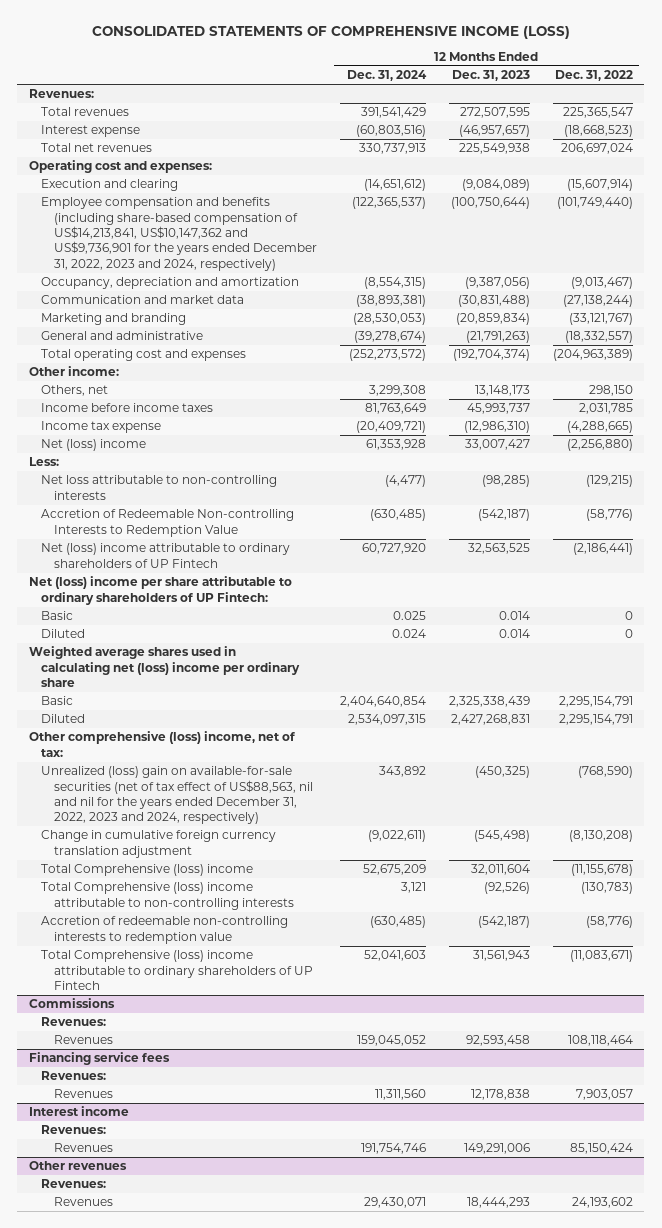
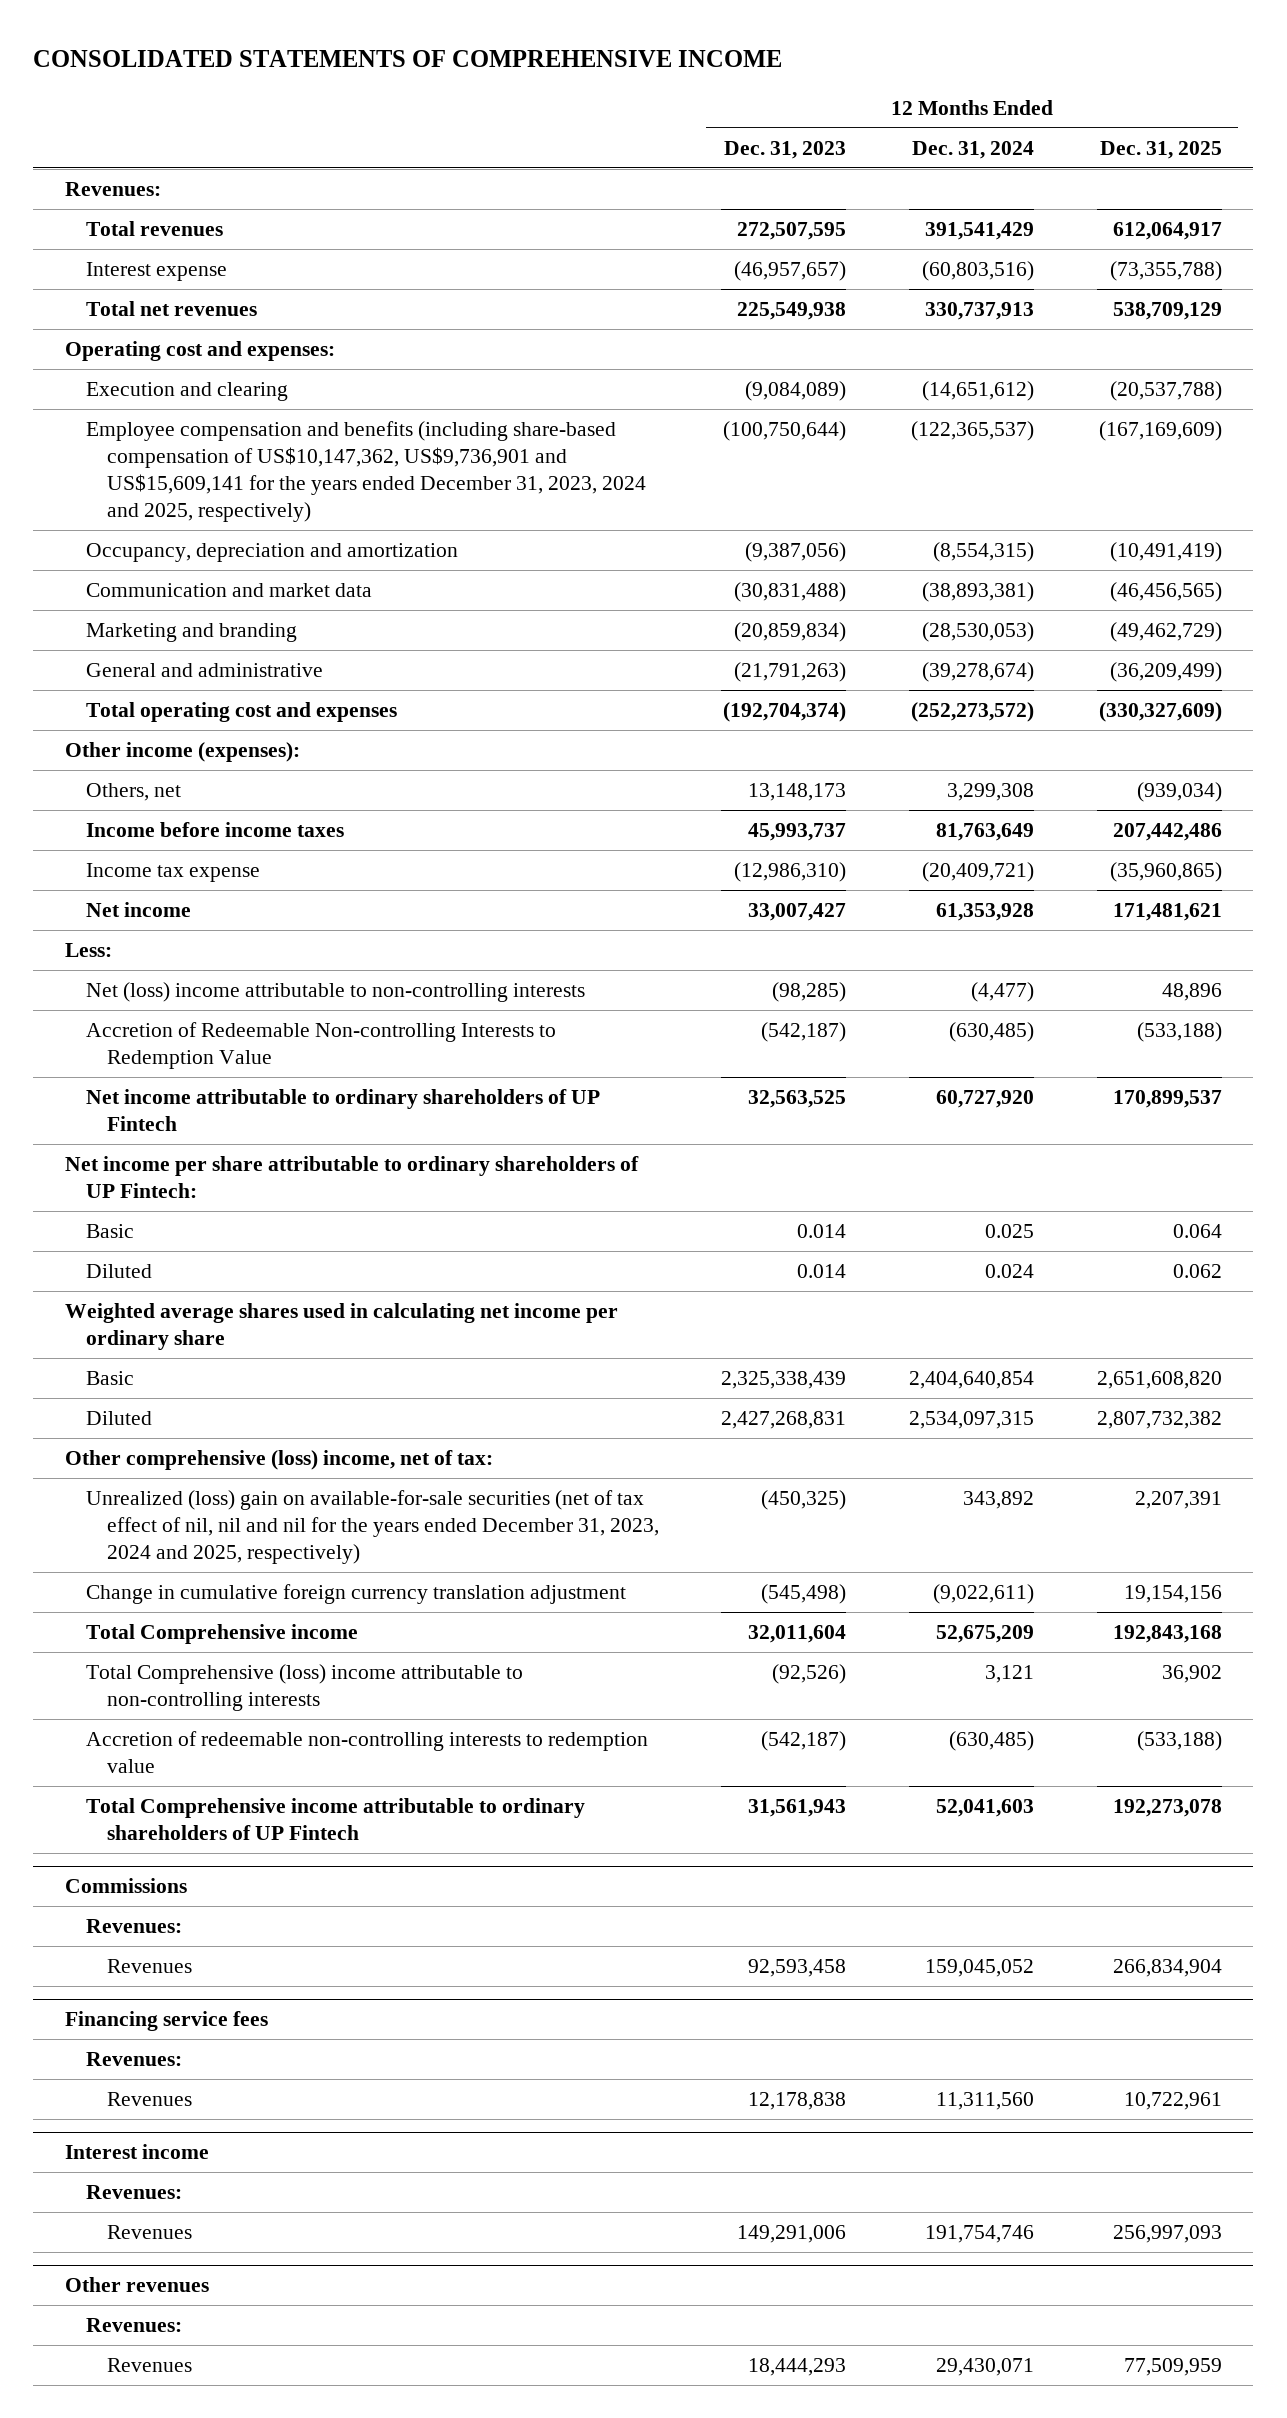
- CONSOLIDATED STATEMENTS OF COMPREHENSIVE INCOME (LOSS)
+ CONSOLIDATED STATEMENTS OF COMPREHENSIVE INCOME
- | 12 Months Ended Dec. 31, 2024 | 12 Months Ended Dec. 31, 2023 | 12 Months Ended Dec. 31, 2022
+ | 12 Months Ended Dec. 31, 2023 | 12 Months Ended Dec. 31, 2024 | 12 Months Ended Dec. 31, 2025
- Employee compensation and benefits (including share-based compensation of US$14,213,841, US$10,147,362 and US$9,736,901 for the years ended December 31, 2022, 2023 and 2024, respectively) | (122,365,537) | (100,750,644) | (101,749,440)
+ Employee compensation and benefits (including share-based compensation of US$10,147,362, US$9,736,901 and US$15,609,141 for the years ended December 31, 2023, 2024 and 2025, respectively) | (100,750,644) | (122,365,537) | (167,169,609)
- Other income:
+ Other income (expenses):
- Net (loss) income | 61,353,928 | 33,007,427 | (2,256,880)
+ Net income | 33,007,427 | 61,353,928 | 171,481,621
- Net loss attributable to non-controlling interests | (4,477) | (98,285) | (129,215)
+ Net (loss) income attributable to non-controlling interests | (98,285) | (4,477) | 48,896
- Net (loss) income attributable to ordinary shareholders of UP Fintech | 60,727,920 | 32,563,525 | (2,186,441)
- Net (loss) income per share attributable to ordinary shareholders of UP Fintech:
+ Net income attributable to ordinary shareholders of UP Fintech | 32,563,525 | 60,727,920 | 170,899,537
+ Net income per share attributable to ordinary shareholders of UP Fintech:
- Weighted average shares used in calculating net (loss) income per ordinary share
+ Weighted average shares used in calculating net income per ordinary share
- Unrealized (loss) gain on available-for-sale securities (net of tax effect of US$88,563, nil and nil for the years ended December 31, 2022, 2023 and 2024, respectively) | 343,892 | (450,325) | (768,590)
+ Unrealized (loss) gain on available-for-sale securities (net of tax effect of nil, nil and nil for the years ended December 31, 2023, 2024 and 2025, respectively) | (450,325) | 343,892 | 2,207,391
- Total Comprehensive (loss) income | 52,675,209 | 32,011,604 | (11,155,678)
+ Total Comprehensive income | 32,011,604 | 52,675,209 | 192,843,168
- Total Comprehensive (loss) income attributable to ordinary shareholders of UP Fintech | 52,041,603 | 31,561,943 | (11,083,671)
+ Total Comprehensive income attributable to ordinary shareholders of UP Fintech | 31,561,943 | 52,041,603 | 192,273,078

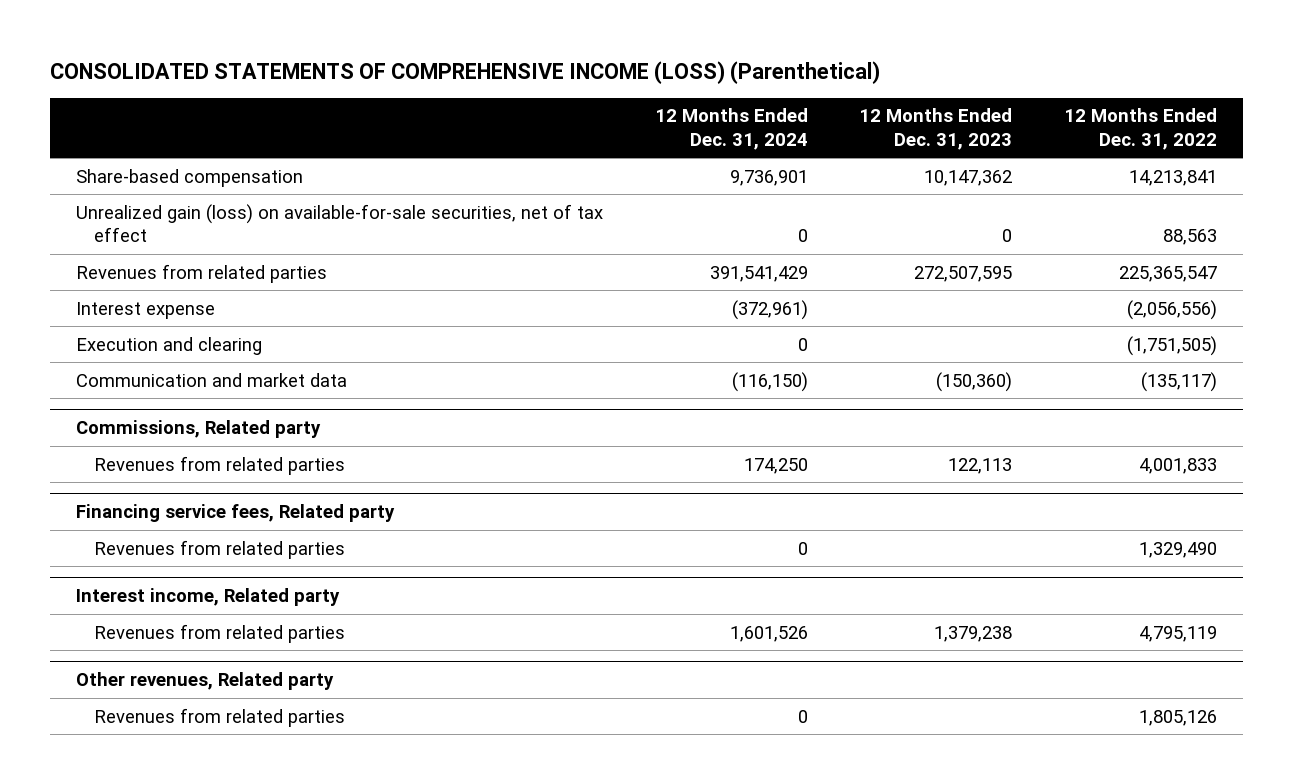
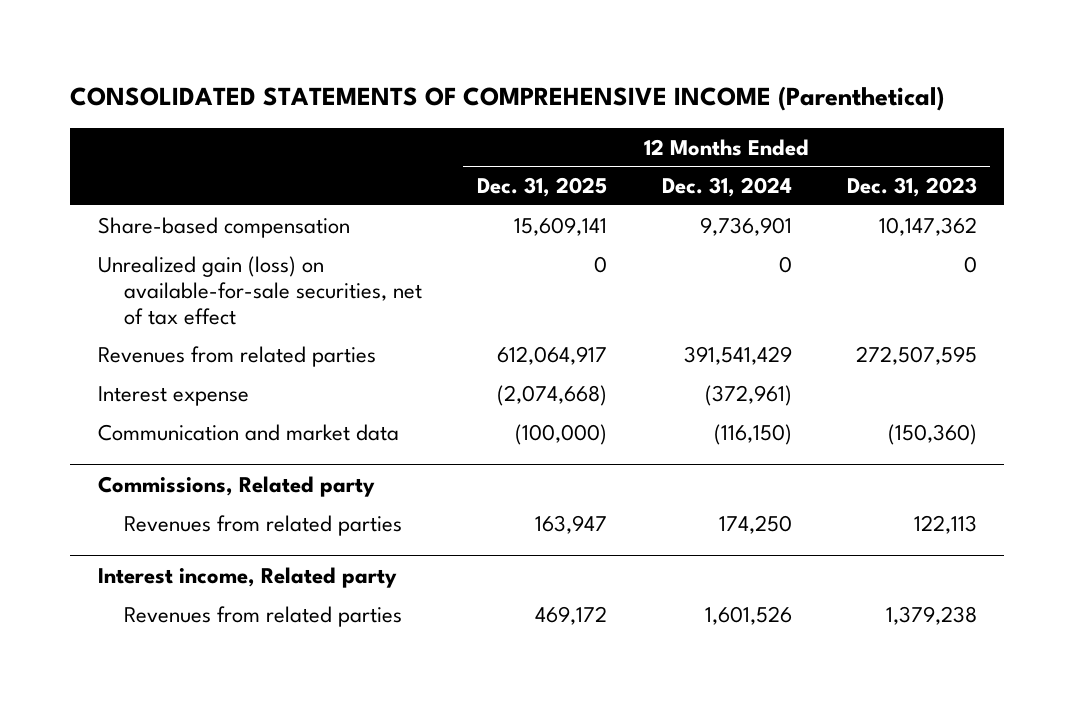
- CONSOLIDATED STATEMENTS OF COMPREHENSIVE INCOME (LOSS) (Parenthetical)
+ CONSOLIDATED STATEMENTS OF COMPREHENSIVE INCOME (Parenthetical)
- | 12 Months Ended Dec. 31, 2024 | 12 Months Ended Dec. 31, 2023 | 12 Months Ended Dec. 31, 2022
+ | 12 Months Ended Dec. 31, 2025 | 12 Months Ended Dec. 31, 2024 | 12 Months Ended Dec. 31, 2023
- Execution and clearing | 0 | | (1,751,505)
- Financing service fees, Related party
- Revenues from related parties | 0 | | 1,329,490
- Other revenues, Related party
- Revenues from related parties | 0 | | 1,805,126

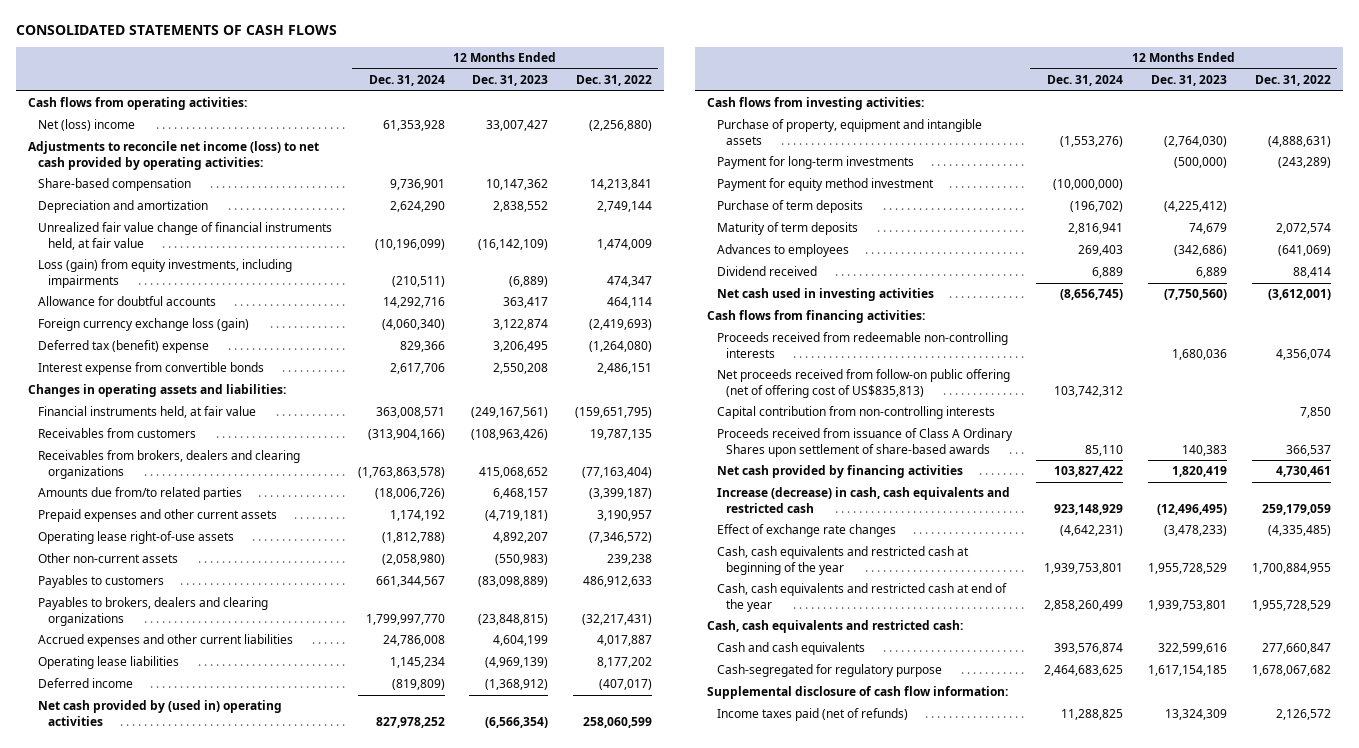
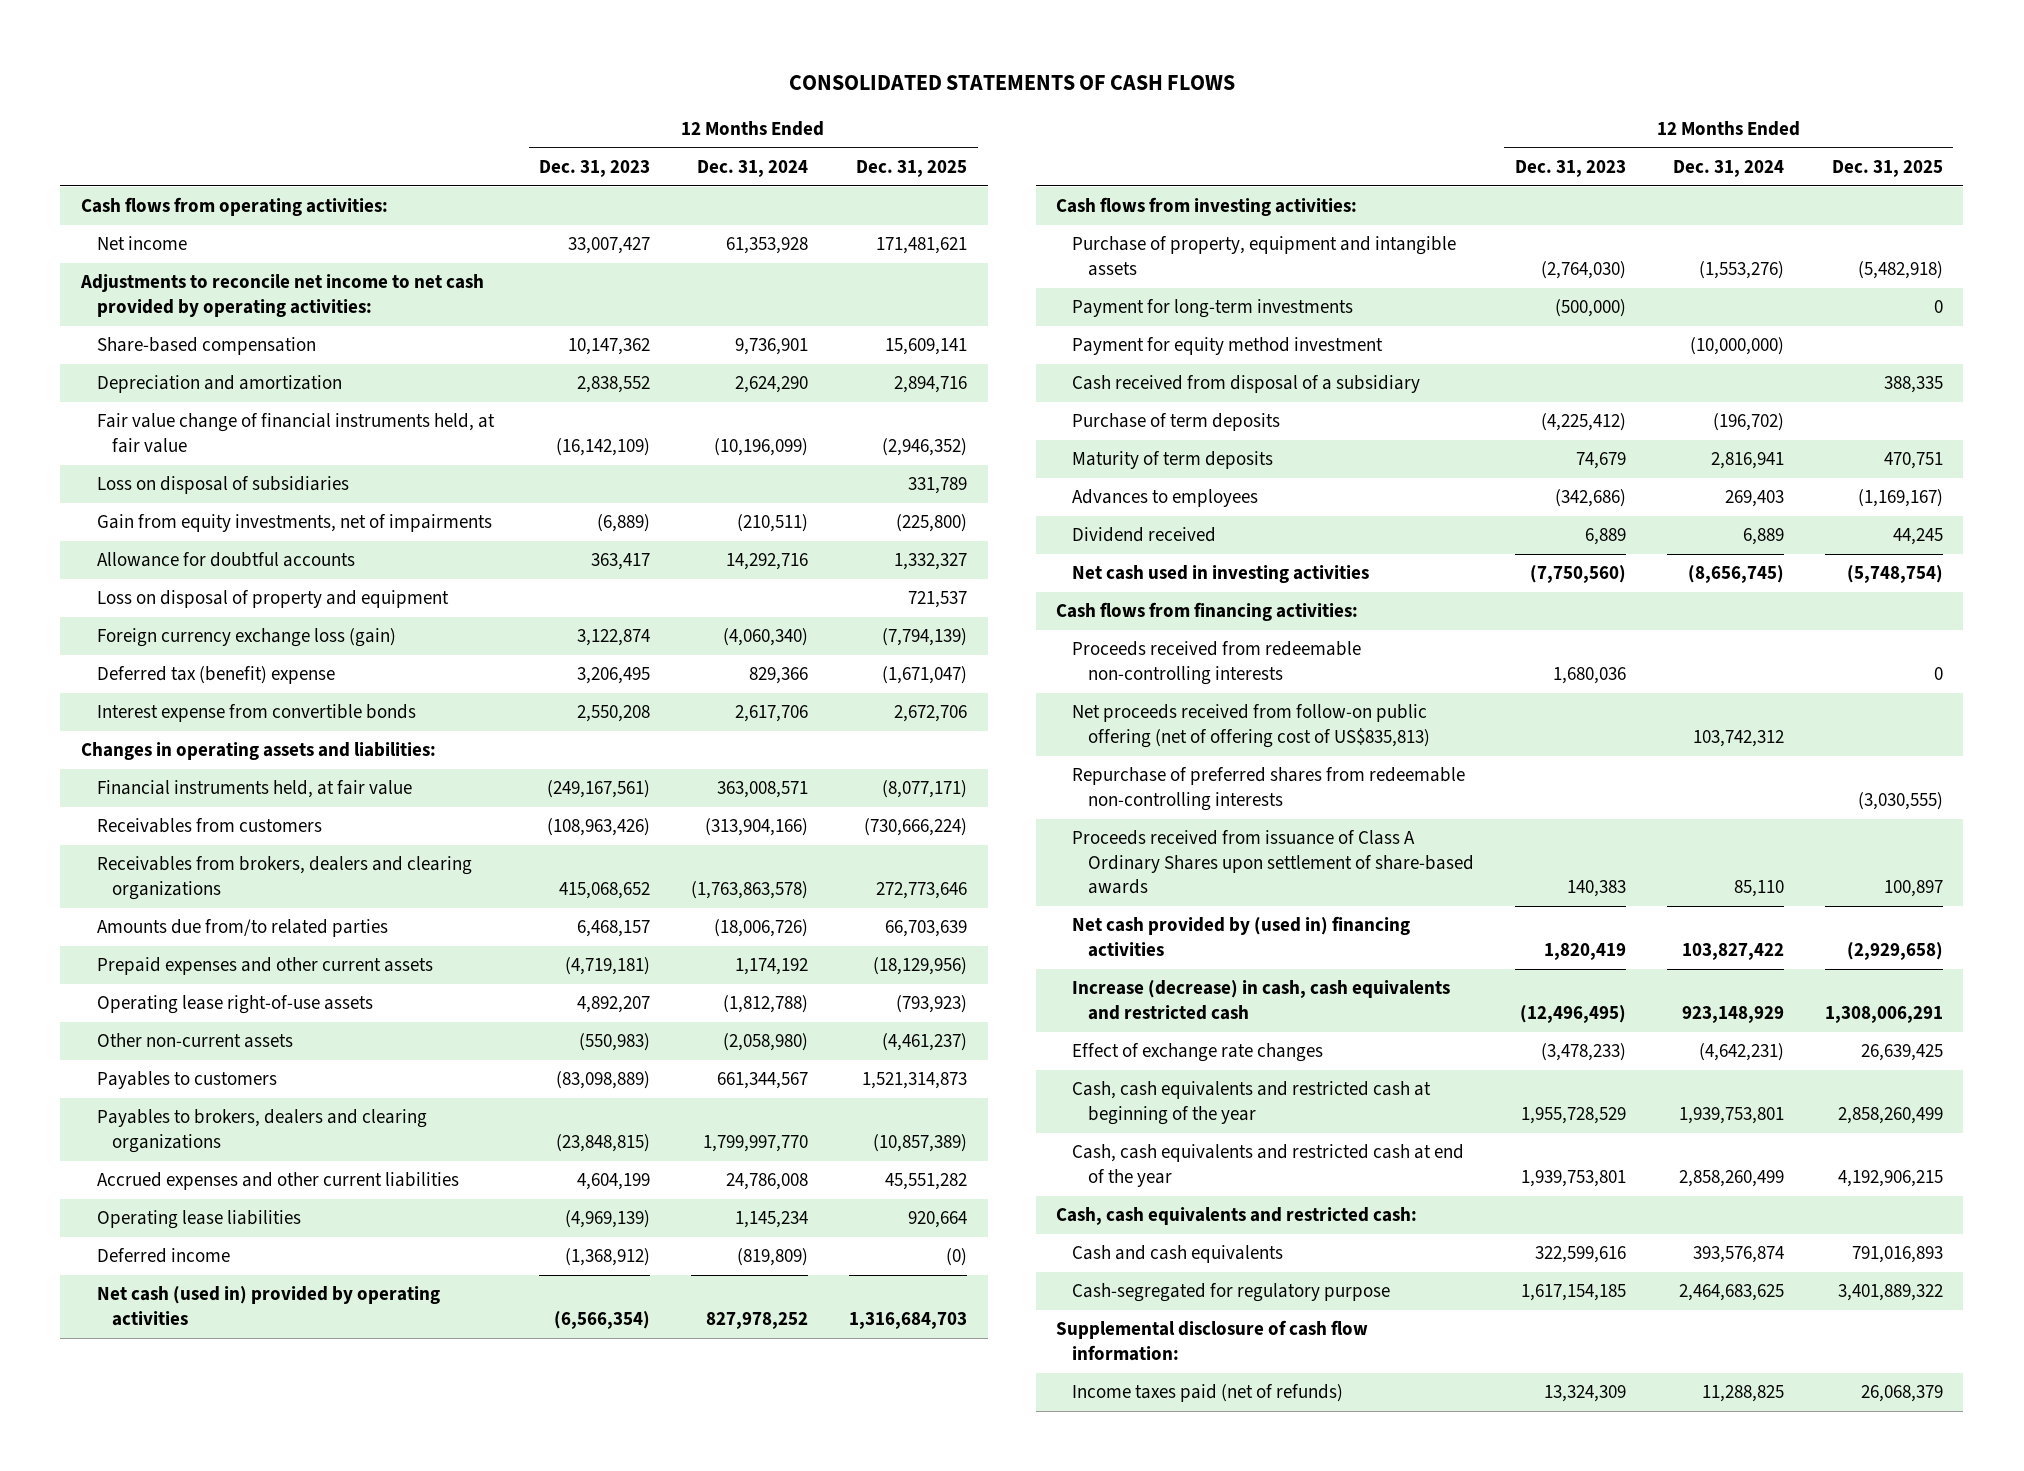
- | 12 Months Ended Dec. 31, 2024 | 12 Months Ended Dec. 31, 2023 | 12 Months Ended Dec. 31, 2022
+ | 12 Months Ended Dec. 31, 2023 | 12 Months Ended Dec. 31, 2024 | 12 Months Ended Dec. 31, 2025
- Net (loss) income | 61,353,928 | 33,007,427 | (2,256,880)
- Adjustments to reconcile net income (loss) to net cash provided by operating activities:
+ Net income | 33,007,427 | 61,353,928 | 171,481,621
+ Adjustments to reconcile net income to net cash provided by operating activities:
- Unrealized fair value change of financial instruments held, at fair value | (10,196,099) | (16,142,109) | 1,474,009
- Loss (gain) from equity investments, including impairments | (210,511) | (6,889) | 474,347
+ Fair value change of financial instruments held, at fair value | (16,142,109) | (10,196,099) | (2,946,352)
+ Loss on disposal of subsidiaries | | | 331,789
+ Gain from equity investments, net of impairments | (6,889) | (210,511) | (225,800)
+ Loss on disposal of property and equipment | | | 721,537
- Net cash provided by (used in) operating activities | 827,978,252 | (6,566,354) | 258,060,599
+ Net cash (used in) provided by operating activities | (6,566,354) | 827,978,252 | 1,316,684,703
+ Cash received from disposal of a subsidiary | | | 388,335
- Capital contribution from non-controlling interests | | | 7,850
+ Repurchase of preferred shares from redeemable non-controlling interests | | | (3,030,555)
- Net cash provided by financing activities | 103,827,422 | 1,820,419 | 4,730,461
+ Net cash provided by (used in) financing activities | 1,820,419 | 103,827,422 | (2,929,658)

